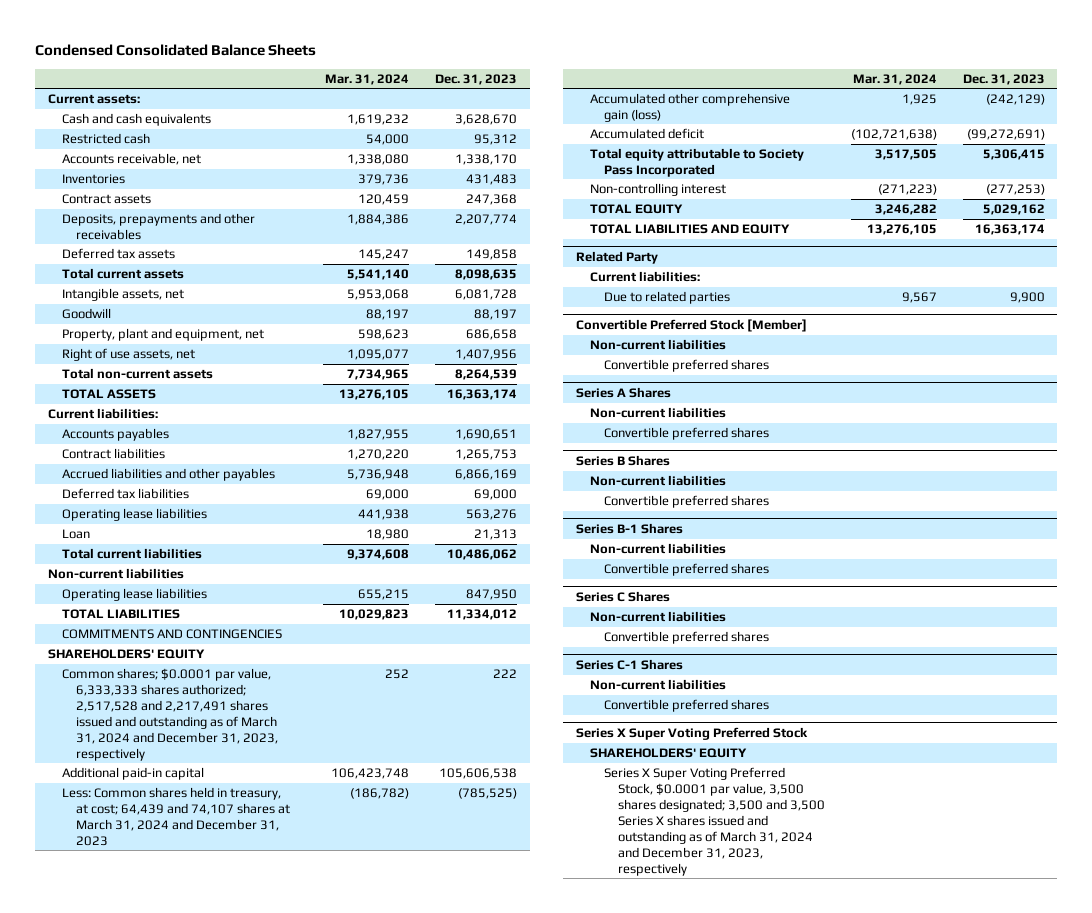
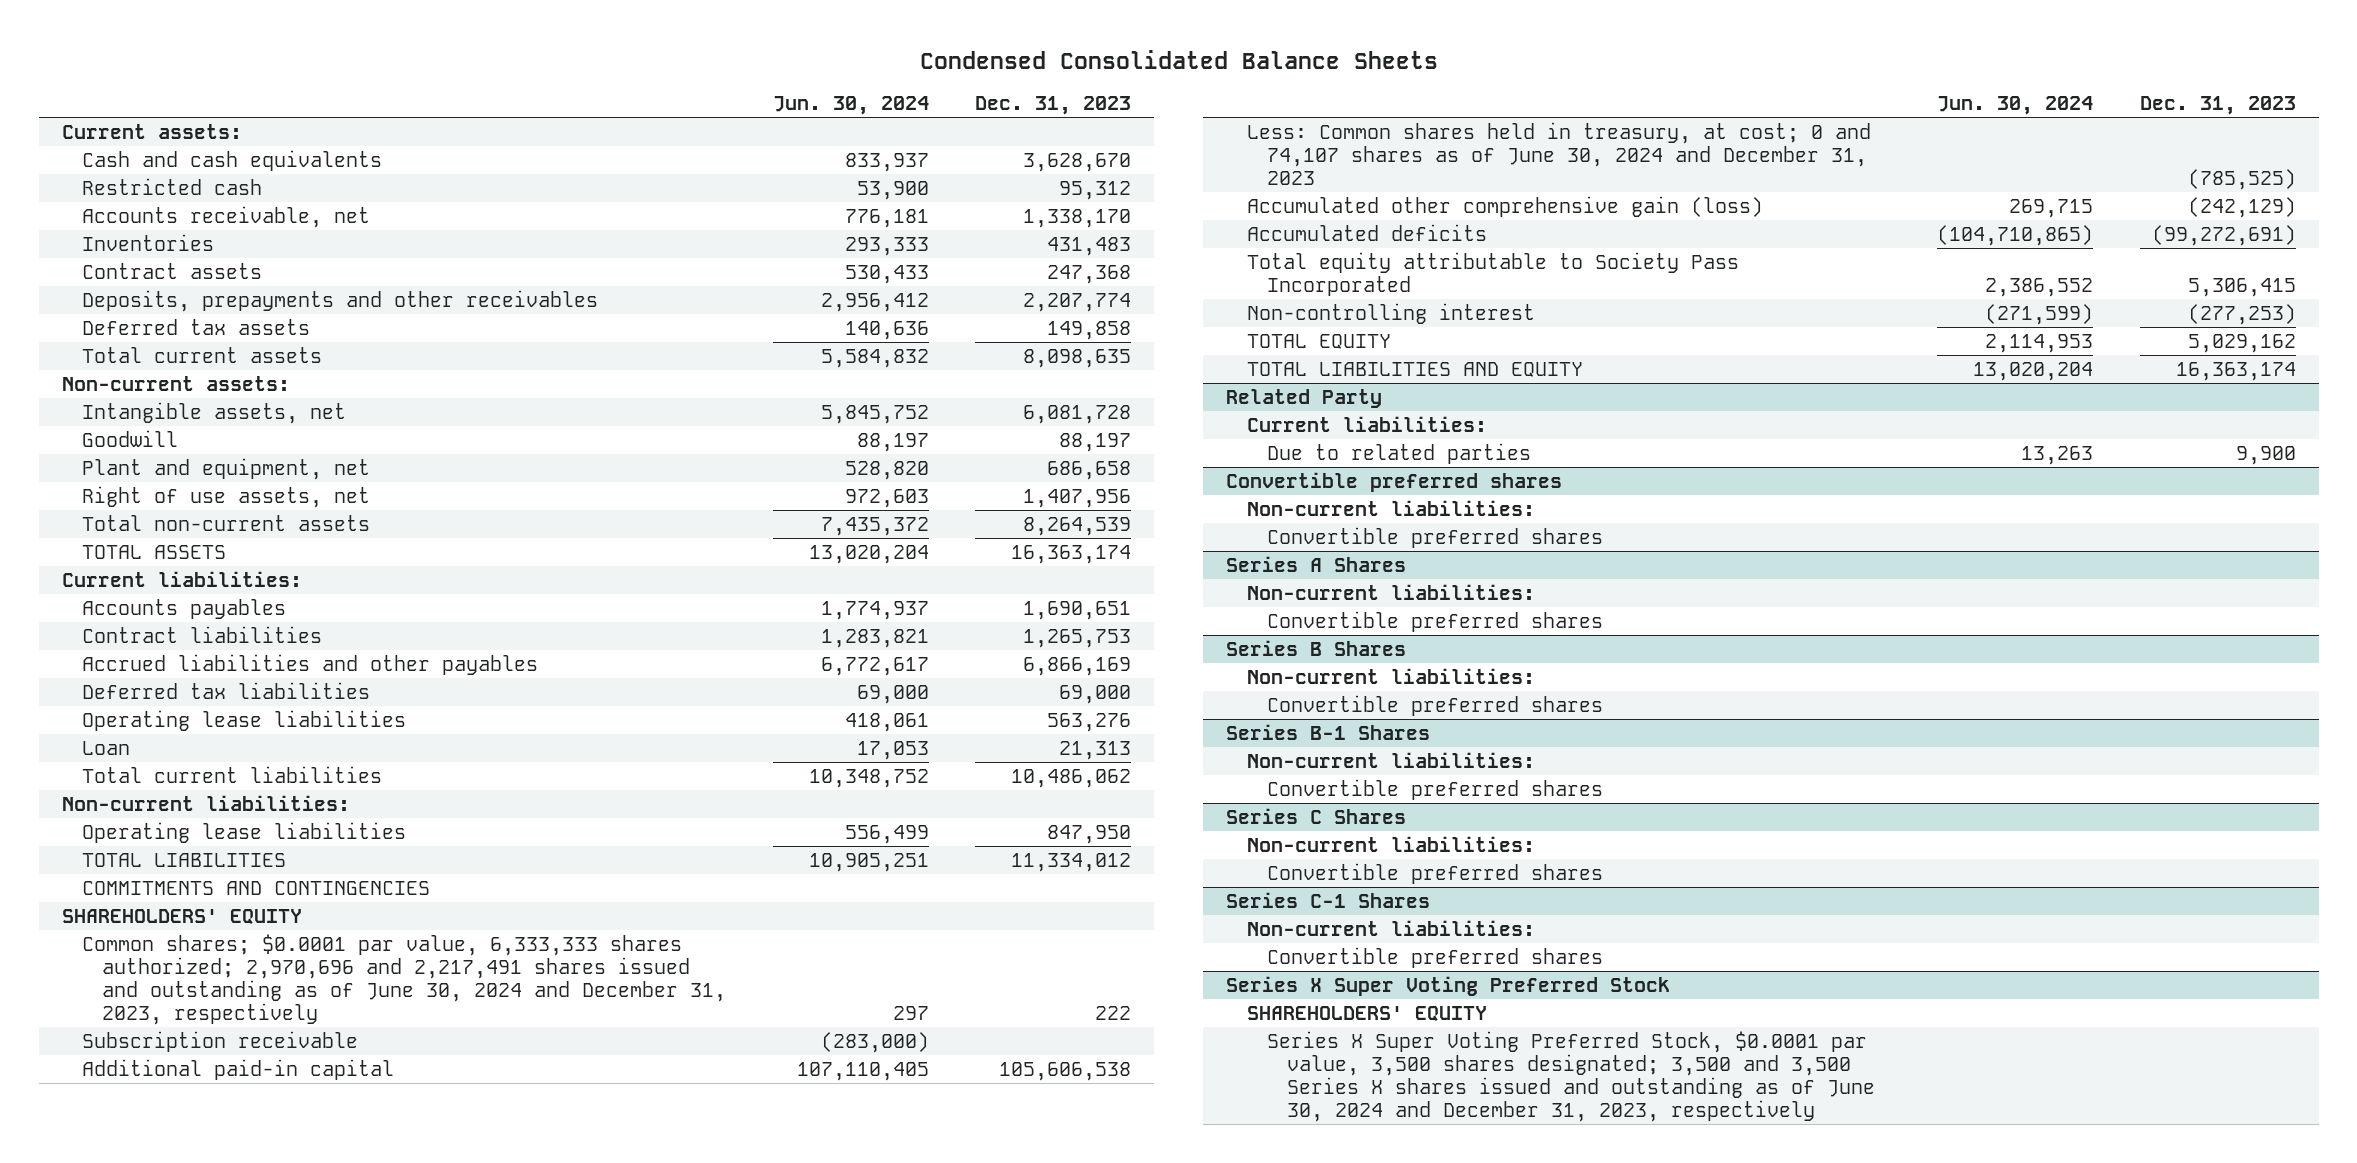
- | Mar. 31, 2024 | Dec. 31, 2023
+ | Jun. 30, 2024 | Dec. 31, 2023
+ Non-current assets:
- Property, plant and equipment, net | 598,623 | 686,658
+ Plant and equipment, net | 528,820 | 686,658
- Non-current liabilities
+ Non-current liabilities:
- Common shares; $0.0001 par value, 6,333,333 shares authorized; 2,517,528 and 2,217,491 shares issued and outstanding as of March 31, 2024 and December 31, 2023, respectively | 252 | 222
+ Common shares; $0.0001 par value, 6,333,333 shares authorized; 2,970,696 and 2,217,491 shares issued and outstanding as of June 30, 2024 and December 31, 2023, respectively | 297 | 222
+ Subscription receivable | (283,000) |
- Less: Common shares held in treasury, at cost; 64,439 and 74,107 shares at March 31, 2024 and December 31, 2023 | (186,782) | (785,525)
+ Less: Common shares held in treasury, at cost; 0 and 74,107 shares as of June 30, 2024 and December 31, 2023 | | (785,525)
- Accumulated deficit | (102,721,638) | (99,272,691)
+ Accumulated deficits | (104,710,865) | (99,272,691)
- Convertible Preferred Stock [Member]
- Non-current liabilities
+ Convertible preferred shares
+ Non-current liabilities:
@ Series A Shares
- Non-current liabilities
+ Non-current liabilities:
@ Series B Shares
- Non-current liabilities
+ Non-current liabilities:
@ Series B-1 Shares
- Non-current liabilities
+ Non-current liabilities:
@ Series C Shares
- Non-current liabilities
+ Non-current liabilities:
@ Series C-1 Shares
- Non-current liabilities
+ Non-current liabilities:
@ Series X Super Voting Preferred Stock
- Series X Super Voting Preferred Stock, $0.0001 par value, 3,500 shares designated; 3,500 and 3,500 Series X shares issued and outstanding as of March 31, 2024 and December 31, 2023, respectively
+ Series X Super Voting Preferred Stock, $0.0001 par value, 3,500 shares designated; 3,500 and 3,500 Series X shares issued and outstanding as of June 30, 2024 and December 31, 2023, respectively

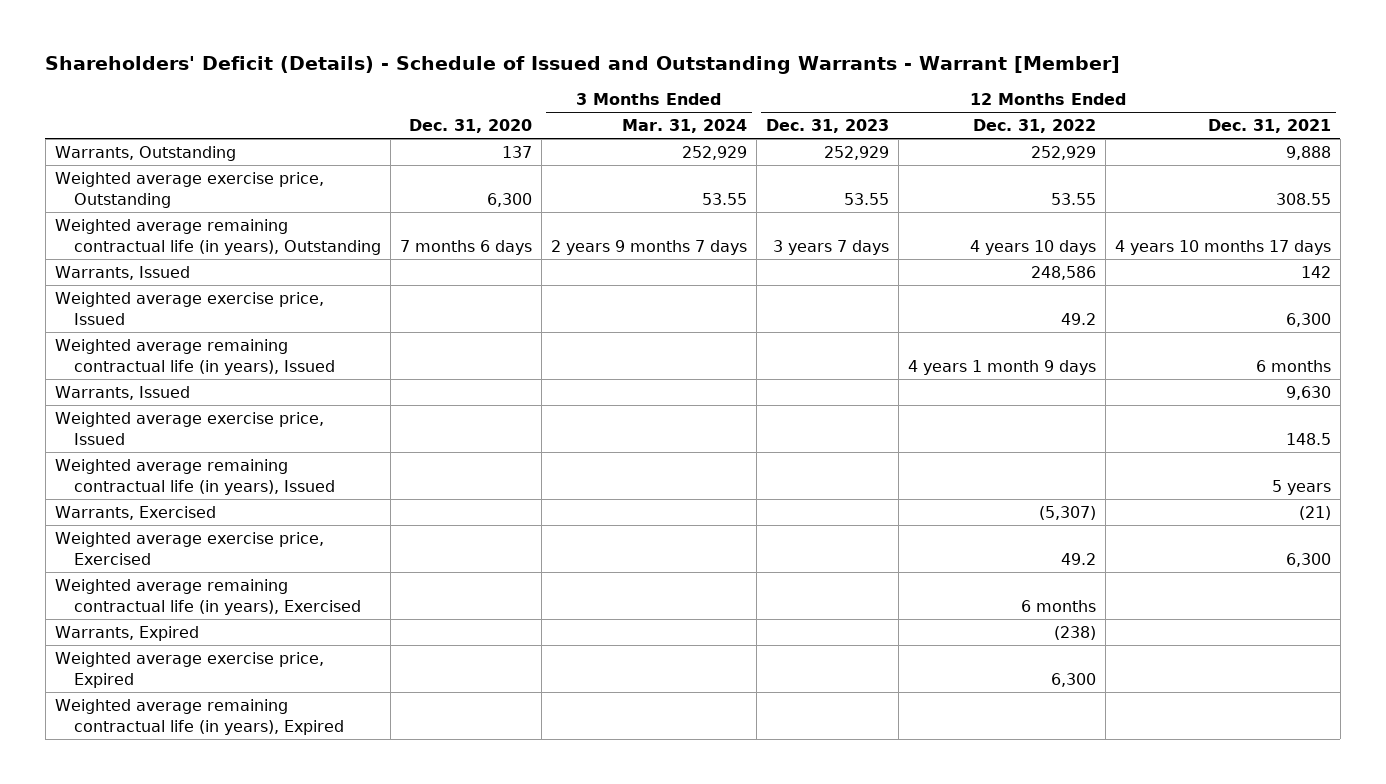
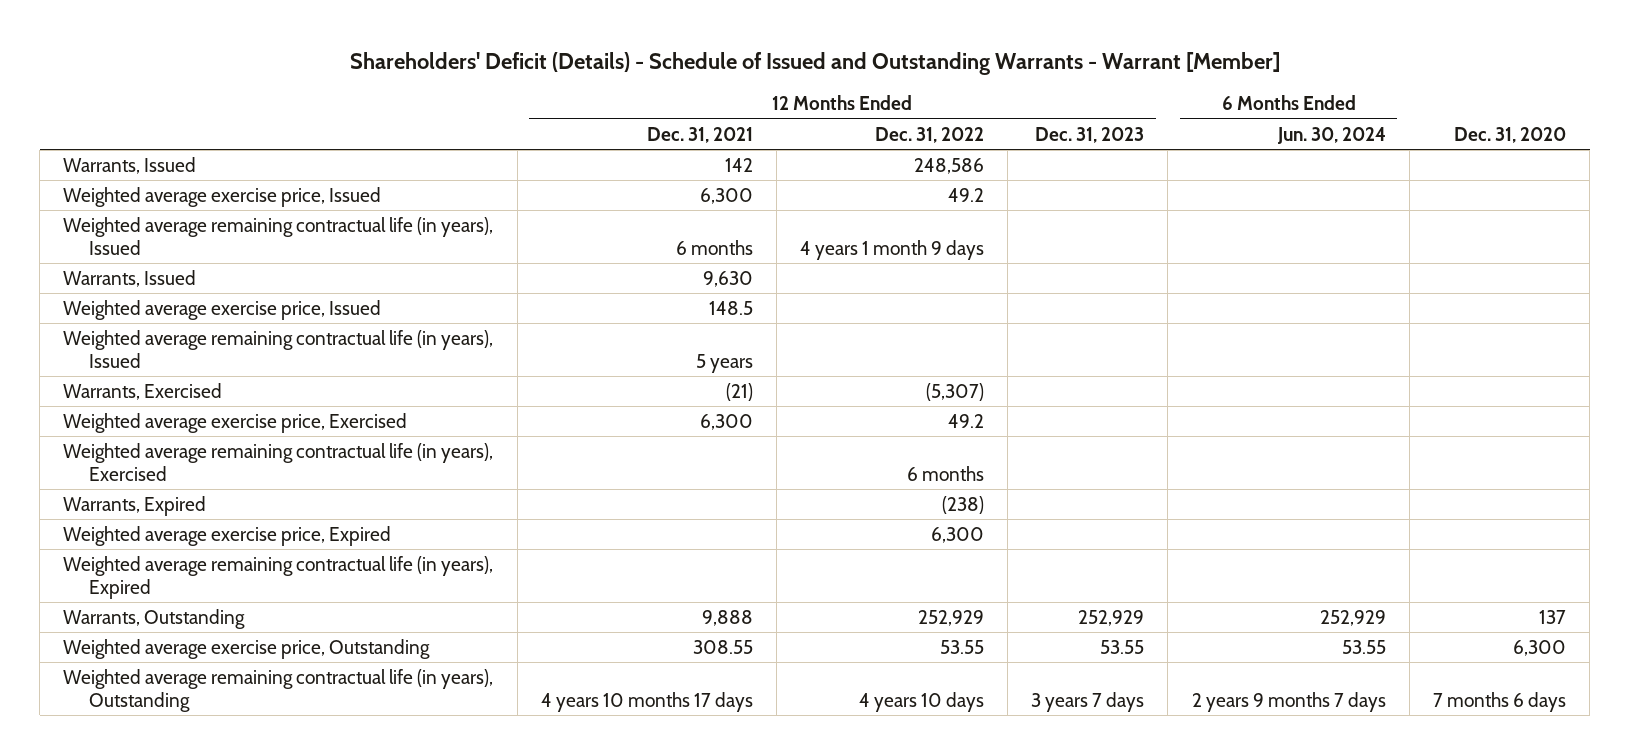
- | Dec. 31, 2020 | 3 Months Ended Mar. 31, 2024 | 12 Months Ended Dec. 31, 2023 | 12 Months Ended Dec. 31, 2022 | 12 Months Ended Dec. 31, 2021
+ | 12 Months Ended Dec. 31, 2021 | 12 Months Ended Dec. 31, 2022 | 12 Months Ended Dec. 31, 2023 | 6 Months Ended Jun. 30, 2024 | Dec. 31, 2020
moved down: Warrants, Outstanding | 9,888 | 252,929 | 252,929 | 252,929 | 137
moved down: Weighted average exercise price, Outstanding | 308.55 | 53.55 | 53.55 | 53.55 | 6,300
moved down: Weighted average remaining contractual life (in years), Outstanding | 4 years 10 months 17 days | 4 years 10 days | 3 years 7 days | 2 years 9 months 7 days | 7 months 6 days

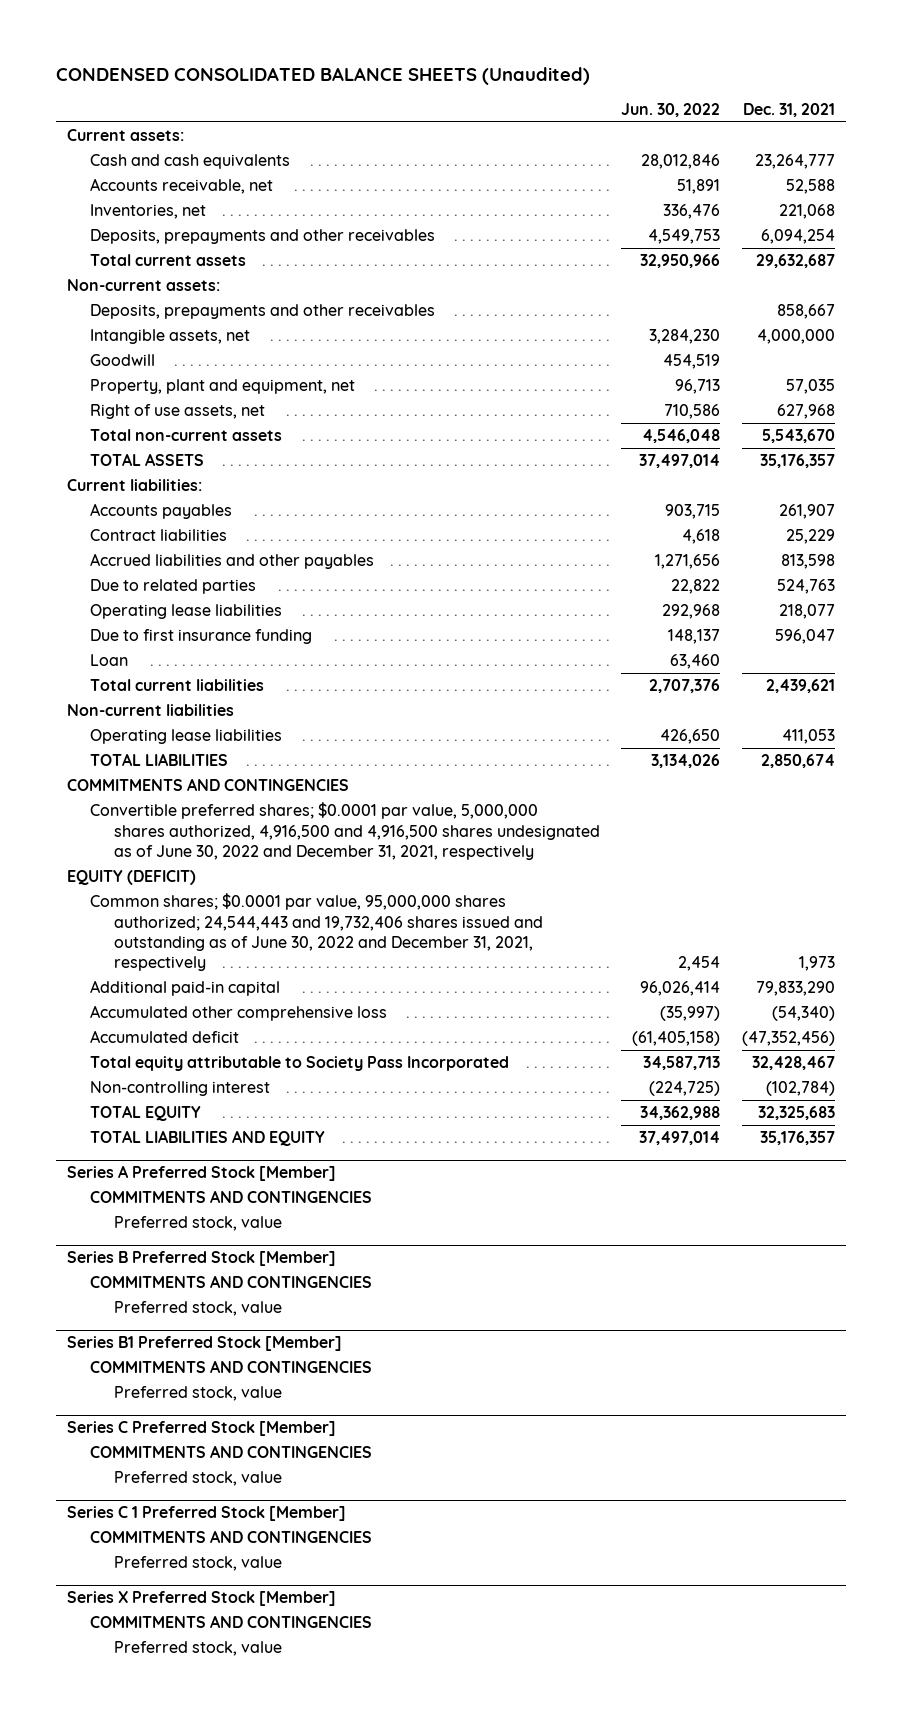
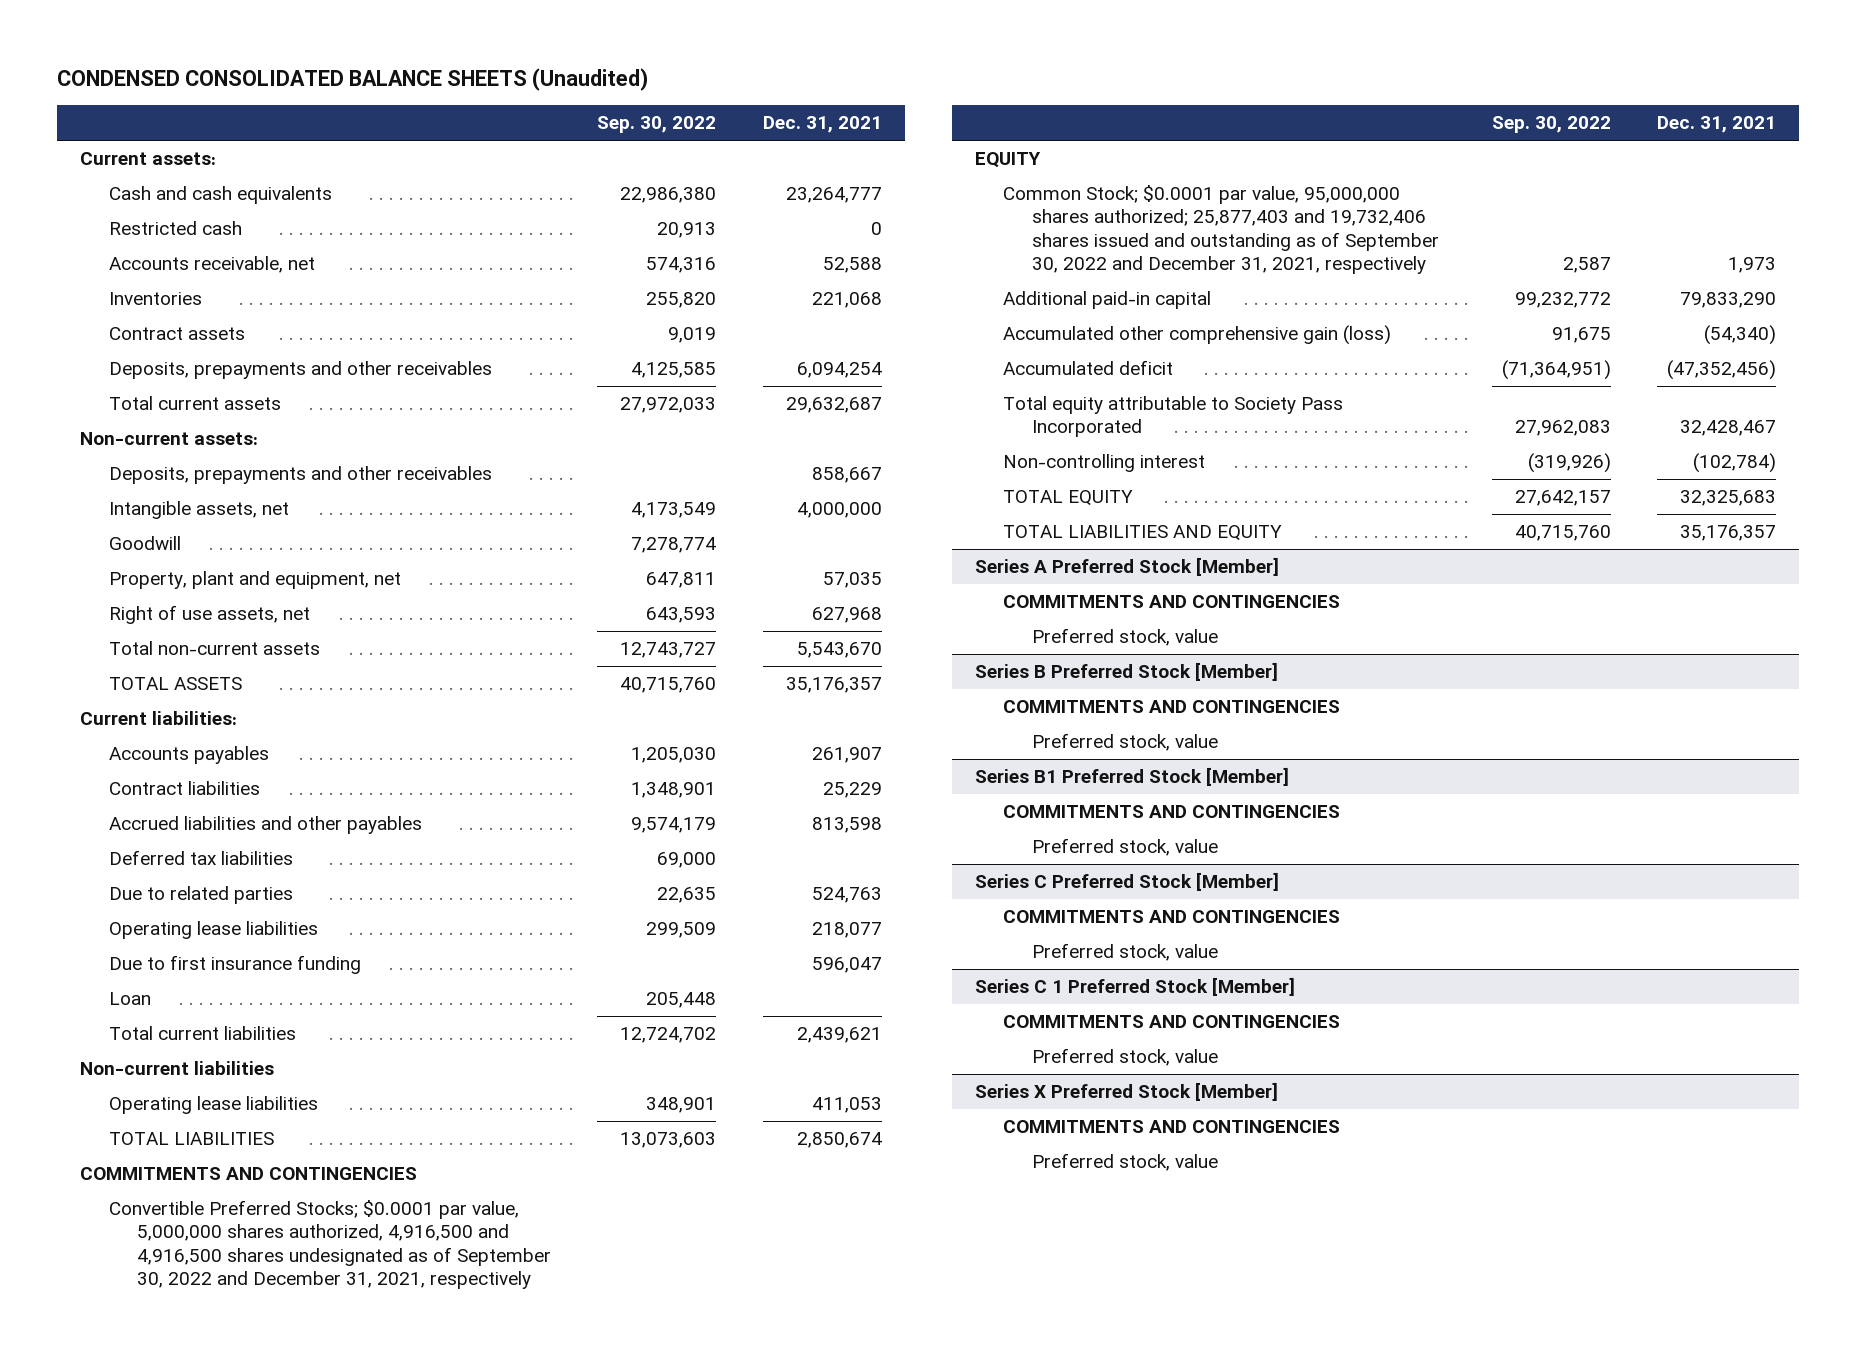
- | Jun. 30, 2022 | Dec. 31, 2021
+ | Sep. 30, 2022 | Dec. 31, 2021
+ Restricted cash | 20,913 | 0
- Inventories, net | 336,476 | 221,068
+ Inventories | 255,820 | 221,068
+ Contract assets | 9,019 |
+ Deferred tax liabilities | 69,000 |
- Convertible preferred shares; $0.0001 par value, 5,000,000 shares authorized, 4,916,500 and 4,916,500 shares undesignated as of June 30, 2022 and December 31, 2021, respectively
- EQUITY (DEFICIT)
- Common shares; $0.0001 par value, 95,000,000 shares authorized; 24,544,443 and 19,732,406 shares issued and outstanding as of June 30, 2022 and December 31, 2021, respectively | 2,454 | 1,973
+ Convertible Preferred Stocks; $0.0001 par value, 5,000,000 shares authorized, 4,916,500 and 4,916,500 shares undesignated as of September 30, 2022 and December 31, 2021, respectively
+ EQUITY
+ Common Stock; $0.0001 par value, 95,000,000 shares authorized; 25,877,403 and 19,732,406 shares issued and outstanding as of September 30, 2022 and December 31, 2021, respectively | 2,587 | 1,973
- Accumulated other comprehensive loss | (35,997) | (54,340)
+ Accumulated other comprehensive gain (loss) | 91,675 | (54,340)

